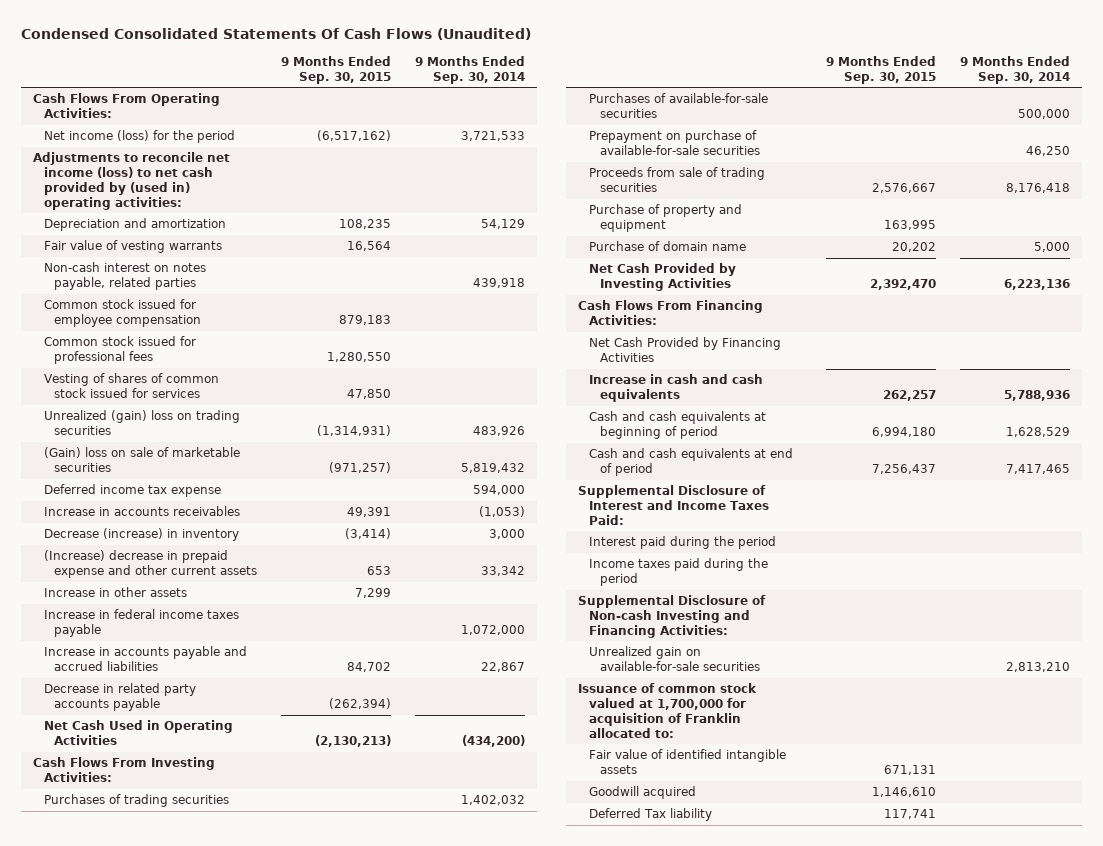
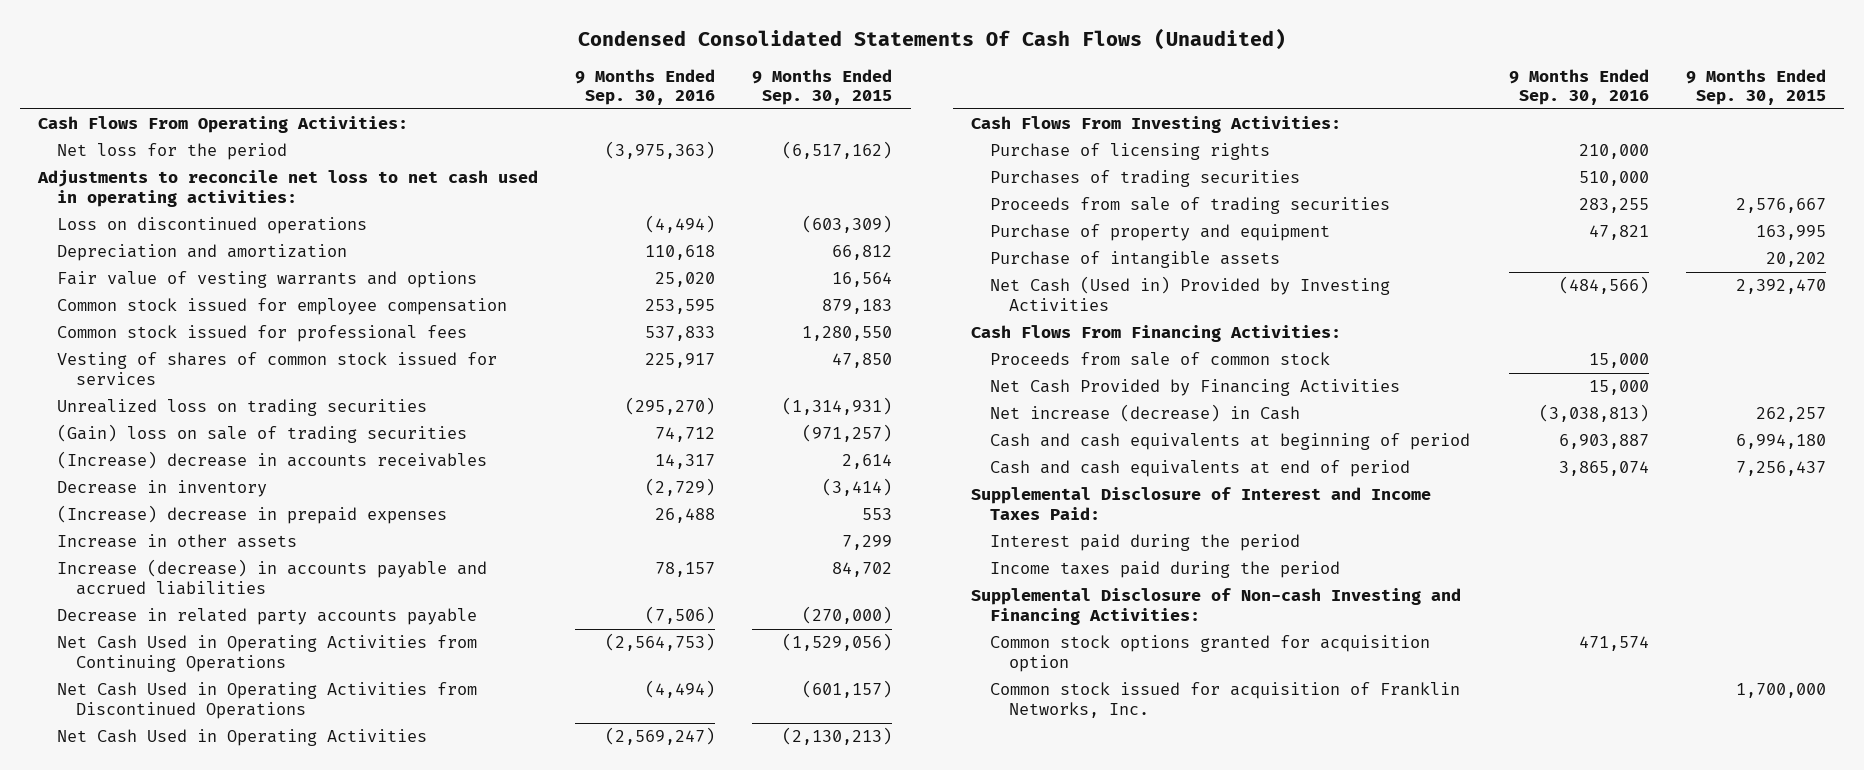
- | 9 Months Ended Sep. 30, 2015 | 9 Months Ended Sep. 30, 2014
+ | 9 Months Ended Sep. 30, 2016 | 9 Months Ended Sep. 30, 2015
- Net income (loss) for the period | (6,517,162) | 3,721,533
- Adjustments to reconcile net income (loss) to net cash provided by (used in) operating activities:
- Depreciation and amortization | 108,235 | 54,129
- Fair value of vesting warrants | 16,564 |
- Non-cash interest on notes payable, related parties | | 439,918
+ Net loss for the period | (3,975,363) | (6,517,162)
+ Adjustments to reconcile net loss to net cash used in operating activities:
+ Loss on discontinued operations | (4,494) | (603,309)
+ Depreciation and amortization | 110,618 | 66,812
+ Fair value of vesting warrants and options | 25,020 | 16,564
- Unrealized (gain) loss on trading securities | (1,314,931) | 483,926
- (Gain) loss on sale of marketable securities | (971,257) | 5,819,432
- Deferred income tax expense | | 594,000
- Increase in accounts receivables | 49,391 | (1,053)
- Decrease (increase) in inventory | (3,414) | 3,000
- (Increase) decrease in prepaid expense and other current assets | 653 | 33,342
+ Unrealized loss on trading securities | (295,270) | (1,314,931)
+ (Gain) loss on sale of trading securities | 74,712 | (971,257)
+ (Increase) decrease in accounts receivables | 14,317 | 2,614
+ Decrease in inventory | (2,729) | (3,414)
+ (Increase) decrease in prepaid expenses | 26,488 | 553
- Increase in federal income taxes payable | | 1,072,000
- Increase in accounts payable and accrued liabilities | 84,702 | 22,867
- Decrease in related party accounts payable | (262,394) |
+ Increase (decrease) in accounts payable and accrued liabilities | 78,157 | 84,702
+ Decrease in related party accounts payable | (7,506) | (270,000)
+ Net Cash Used in Operating Activities from Continuing Operations | (2,564,753) | (1,529,056)
+ Net Cash Used in Operating Activities from Discontinued Operations | (4,494) | (601,157)
+ Purchase of licensing rights | 210,000 |
- Purchases of available-for-sale securities | | 500,000
- Prepayment on purchase of available-for-sale securities | | 46,250
- Purchase of domain name | 20,202 | 5,000
- Net Cash Provided by Investing Activities | 2,392,470 | 6,223,136
+ Purchase of intangible assets | | 20,202
+ Net Cash (Used in) Provided by Investing Activities | (484,566) | 2,392,470
+ Proceeds from sale of common stock | 15,000 |
- Increase in cash and cash equivalents | 262,257 | 5,788,936
+ Net increase (decrease) in Cash | (3,038,813) | 262,257
- Unrealized gain on available-for-sale securities | | 2,813,210
- Issuance of common stock valued at 1,700,000 for acquisition of Franklin allocated to:
- Fair value of identified intangible assets | 671,131 |
- Goodwill acquired | 1,146,610 |
- Deferred Tax liability | 117,741 |
+ Common stock options granted for acquisition option | 471,574 |
+ Common stock issued for acquisition of Franklin Networks, Inc. | | 1,700,000

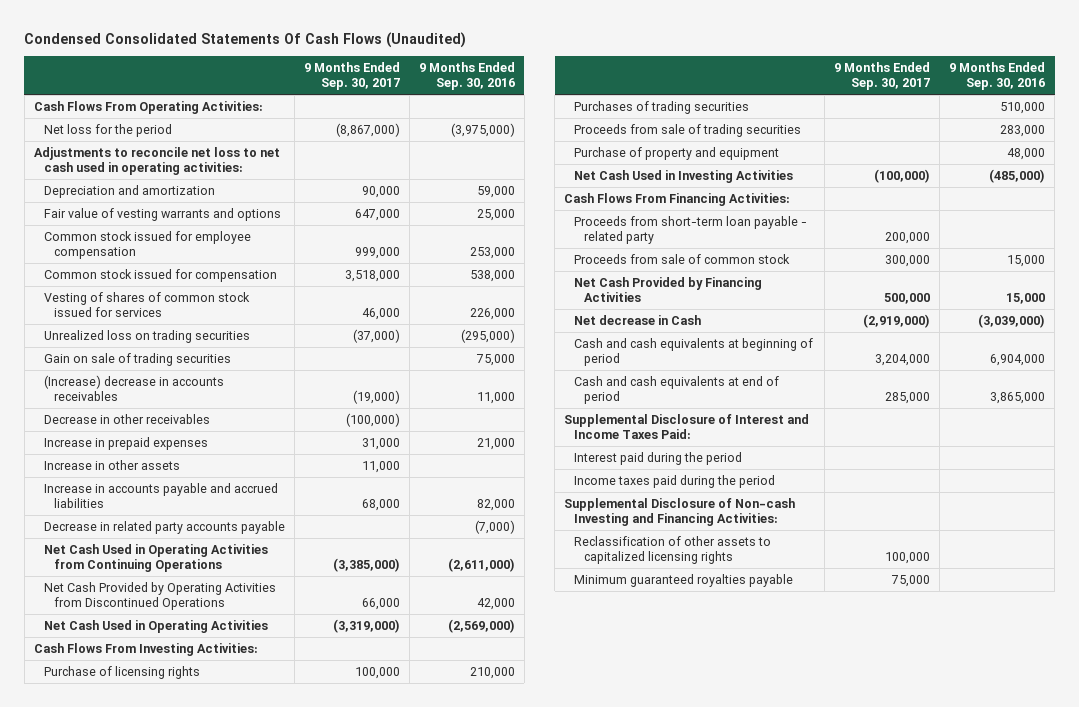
- | 9 Months Ended Sep. 30, 2016 | 9 Months Ended Sep. 30, 2015
+ | 9 Months Ended Sep. 30, 2017 | 9 Months Ended Sep. 30, 2016
- Net loss for the period | (3,975,363) | (6,517,162)
+ Net loss for the period | (8,867,000) | (3,975,000)
- Loss on discontinued operations | (4,494) | (603,309)
- Depreciation and amortization | 110,618 | 66,812
- Fair value of vesting warrants and options | 25,020 | 16,564
- Common stock issued for employee compensation | 253,595 | 879,183
- Common stock issued for professional fees | 537,833 | 1,280,550
- Vesting of shares of common stock issued for services | 225,917 | 47,850
- Unrealized loss on trading securities | (295,270) | (1,314,931)
- (Gain) loss on sale of trading securities | 74,712 | (971,257)
- (Increase) decrease in accounts receivables | 14,317 | 2,614
- Decrease in inventory | (2,729) | (3,414)
- (Increase) decrease in prepaid expenses | 26,488 | 553
+ Depreciation and amortization | 90,000 | 59,000
+ Fair value of vesting warrants and options | 647,000 | 25,000
+ Common stock issued for employee compensation | 999,000 | 253,000
+ Common stock issued for compensation | 3,518,000 | 538,000
+ Vesting of shares of common stock issued for services | 46,000 | 226,000
+ Unrealized loss on trading securities | (37,000) | (295,000)
+ Gain on sale of trading securities | | 75,000
+ (Increase) decrease in accounts receivables | (19,000) | 11,000
+ Decrease in other receivables | (100,000) |
+ Increase in prepaid expenses | 31,000 | 21,000
- Increase (decrease) in accounts payable and accrued liabilities | 78,157 | 84,702
- Decrease in related party accounts payable | (7,506) | (270,000)
- Net Cash Used in Operating Activities from Continuing Operations | (2,564,753) | (1,529,056)
- Net Cash Used in Operating Activities from Discontinued Operations | (4,494) | (601,157)
- Net Cash Used in Operating Activities | (2,569,247) | (2,130,213)
+ Increase in accounts payable and accrued liabilities | 68,000 | 82,000
+ Decrease in related party accounts payable | | (7,000)
+ Net Cash Used in Operating Activities from Continuing Operations | (3,385,000) | (2,611,000)
+ Net Cash Provided by Operating Activities from Discontinued Operations | 66,000 | 42,000
+ Net Cash Used in Operating Activities | (3,319,000) | (2,569,000)
- Proceeds from sale of trading securities | 283,255 | 2,576,667
- Purchase of property and equipment | 47,821 | 163,995
- Purchase of intangible assets | | 20,202
- Net Cash (Used in) Provided by Investing Activities | (484,566) | 2,392,470
+ Proceeds from sale of trading securities | | 283,000
+ Purchase of property and equipment | | 48,000
+ Net Cash Used in Investing Activities | (100,000) | (485,000)
+ Proceeds from short-term loan payable - related party | 200,000 |
- Net increase (decrease) in Cash | (3,038,813) | 262,257
- Cash and cash equivalents at beginning of period | 6,903,887 | 6,994,180
- Cash and cash equivalents at end of period | 3,865,074 | 7,256,437
+ Net decrease in Cash | (2,919,000) | (3,039,000)
+ Cash and cash equivalents at beginning of period | 3,204,000 | 6,904,000
+ Cash and cash equivalents at end of period | 285,000 | 3,865,000
- Common stock options granted for acquisition option | 471,574 |
- Common stock issued for acquisition of Franklin Networks, Inc. | | 1,700,000
+ Reclassification of other assets to capitalized licensing rights | 100,000 |
+ Minimum guaranteed royalties payable | 75,000 |

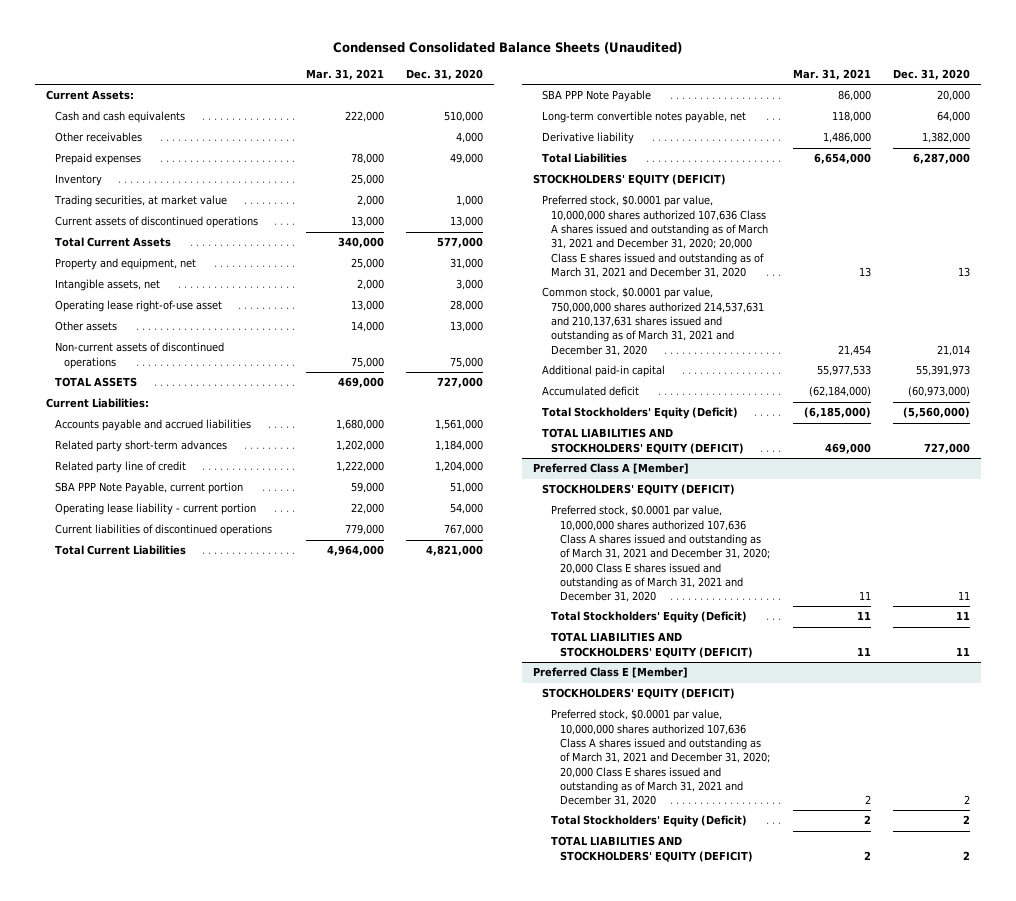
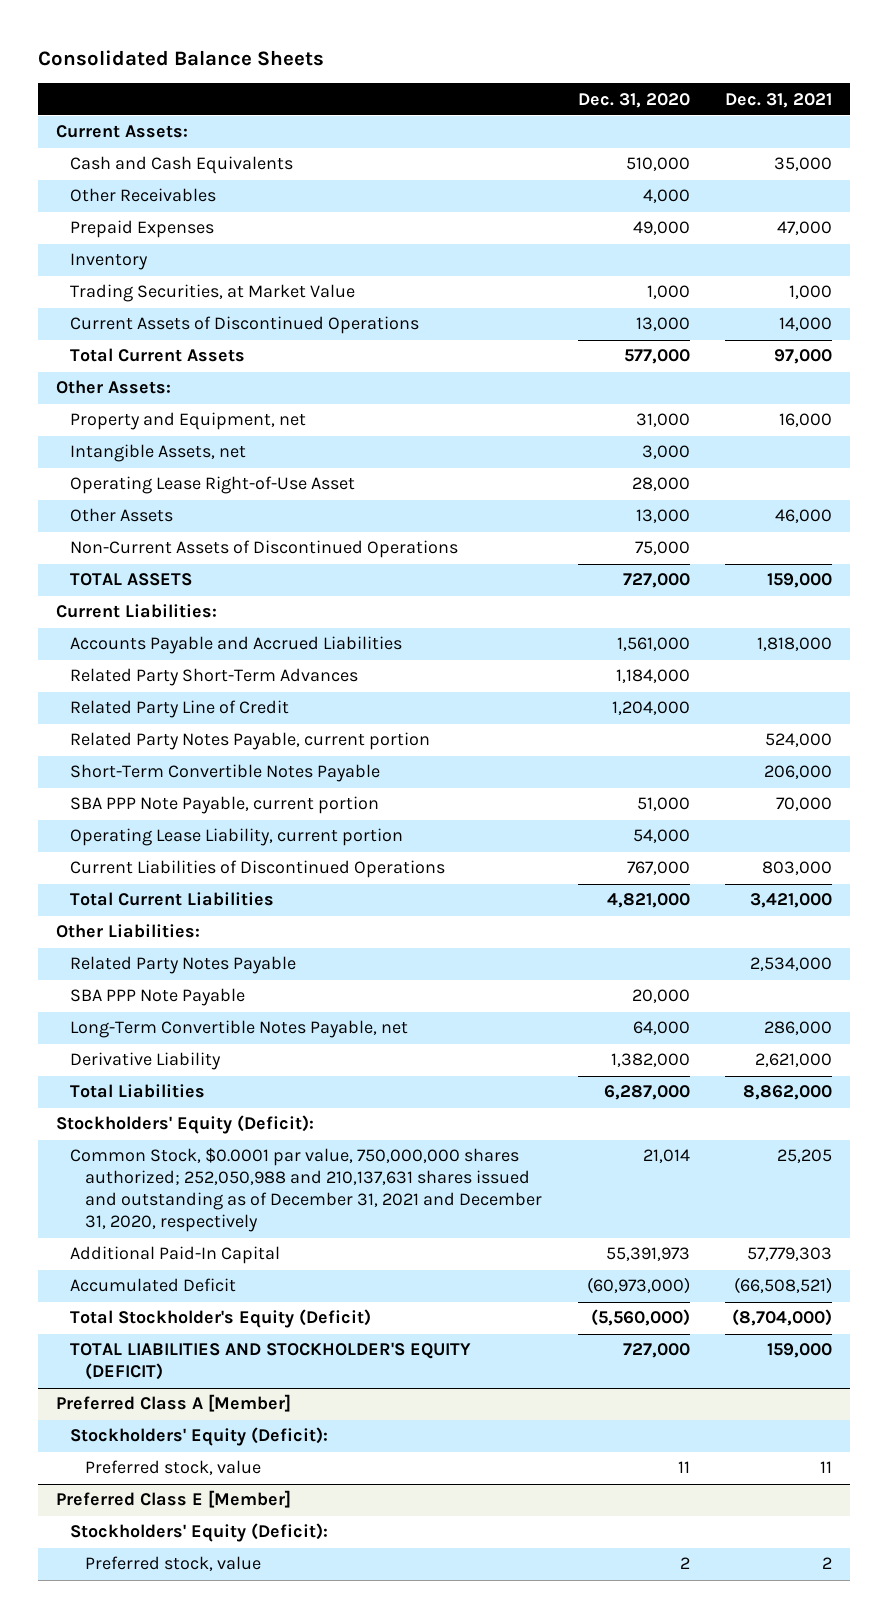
- Condensed Consolidated Balance Sheets (Unaudited)
+ Consolidated Balance Sheets
- | Mar. 31, 2021 | Dec. 31, 2020
+ | Dec. 31, 2020 | Dec. 31, 2021
- Cash and cash equivalents | 222,000 | 510,000
- Other receivables | | 4,000
- Prepaid expenses | 78,000 | 49,000
+ Cash and Cash Equivalents | 510,000 | 35,000
+ Other Receivables | 4,000 |
+ Prepaid Expenses | 49,000 | 47,000
- Trading securities, at market value | 2,000 | 1,000
- Current assets of discontinued operations | 13,000 | 13,000
+ Trading Securities, at Market Value | 1,000 | 1,000
+ Current Assets of Discontinued Operations | 13,000 | 14,000
- Property and equipment, net | 25,000 | 31,000
- Intangible assets, net | 2,000 | 3,000
- Operating lease right-of-use asset | 13,000 | 28,000
- Other assets | 14,000 | 13,000
- Non-current assets of discontinued operations | 75,000 | 75,000
+ Other Assets:
+ Property and Equipment, net | 31,000 | 16,000
+ Intangible Assets, net | 3,000 |
+ Operating Lease Right-of-Use Asset | 28,000 |
+ Other Assets | 13,000 | 46,000
+ Non-Current Assets of Discontinued Operations | 75,000 |
- Accounts payable and accrued liabilities | 1,680,000 | 1,561,000
- Related party short-term advances | 1,202,000 | 1,184,000
- Related party line of credit | 1,222,000 | 1,204,000
+ Accounts Payable and Accrued Liabilities | 1,561,000 | 1,818,000
+ Related Party Short-Term Advances | 1,184,000 |
+ Related Party Line of Credit | 1,204,000 |
+ Related Party Notes Payable, current portion | | 524,000
+ Short-Term Convertible Notes Payable | | 206,000
- Operating lease liability - current portion | 22,000 | 54,000
- Current liabilities of discontinued operations | 779,000 | 767,000
+ Operating Lease Liability, current portion | 54,000 |
+ Current Liabilities of Discontinued Operations | 767,000 | 803,000
+ Other Liabilities:
+ Related Party Notes Payable | | 2,534,000
- Long-term convertible notes payable, net | 118,000 | 64,000
- Derivative liability | 1,486,000 | 1,382,000
+ Long-Term Convertible Notes Payable, net | 64,000 | 286,000
+ Derivative Liability | 1,382,000 | 2,621,000
- STOCKHOLDERS' EQUITY (DEFICIT)
- Preferred stock, $0.0001 par value, 10,000,000 shares authorized 107,636 Class A shares issued and outstanding as of March 31, 2021 and December 31, 2020; 20,000 Class E shares issued and outstanding as of March 31, 2021 and December 31, 2020 | 13 | 13
- Common stock, $0.0001 par value, 750,000,000 shares authorized 214,537,631 and 210,137,631 shares issued and outstanding as of March 31, 2021 and December 31, 2020 | 21,454 | 21,014
- Additional paid-in capital | 55,977,533 | 55,391,973
- Accumulated deficit | (62,184,000) | (60,973,000)
- Total Stockholders' Equity (Deficit) | (6,185,000) | (5,560,000)
- TOTAL LIABILITIES AND STOCKHOLDERS' EQUITY (DEFICIT) | 469,000 | 727,000
+ Stockholders' Equity (Deficit):
+ Common Stock, $0.0001 par value, 750,000,000 shares authorized; 252,050,988 and 210,137,631 shares issued and outstanding as of December 31, 2021 and December 31, 2020, respectively | 21,014 | 25,205
+ Additional Paid-In Capital | 55,391,973 | 57,779,303
+ Accumulated Deficit | (60,973,000) | (66,508,521)
+ Total Stockholder's Equity (Deficit) | (5,560,000) | (8,704,000)
+ TOTAL LIABILITIES AND STOCKHOLDER'S EQUITY (DEFICIT) | 727,000 | 159,000
@ Preferred Class A [Member]
- STOCKHOLDERS' EQUITY (DEFICIT)
- Preferred stock, $0.0001 par value, 10,000,000 shares authorized 107,636 Class A shares issued and outstanding as of March 31, 2021 and December 31, 2020; 20,000 Class E shares issued and outstanding as of March 31, 2021 and December 31, 2020 | 11 | 11
- Total Stockholders' Equity (Deficit) | 11 | 11
- TOTAL LIABILITIES AND STOCKHOLDERS' EQUITY (DEFICIT) | 11 | 11
+ Stockholders' Equity (Deficit):
+ Preferred stock, value | 11 | 11
@ Preferred Class E [Member]
- STOCKHOLDERS' EQUITY (DEFICIT)
- Preferred stock, $0.0001 par value, 10,000,000 shares authorized 107,636 Class A shares issued and outstanding as of March 31, 2021 and December 31, 2020; 20,000 Class E shares issued and outstanding as of March 31, 2021 and December 31, 2020 | 2 | 2
- Total Stockholders' Equity (Deficit) | 2 | 2
- TOTAL LIABILITIES AND STOCKHOLDERS' EQUITY (DEFICIT) | 2 | 2
+ Stockholders' Equity (Deficit):
+ Preferred stock, value | 2 | 2

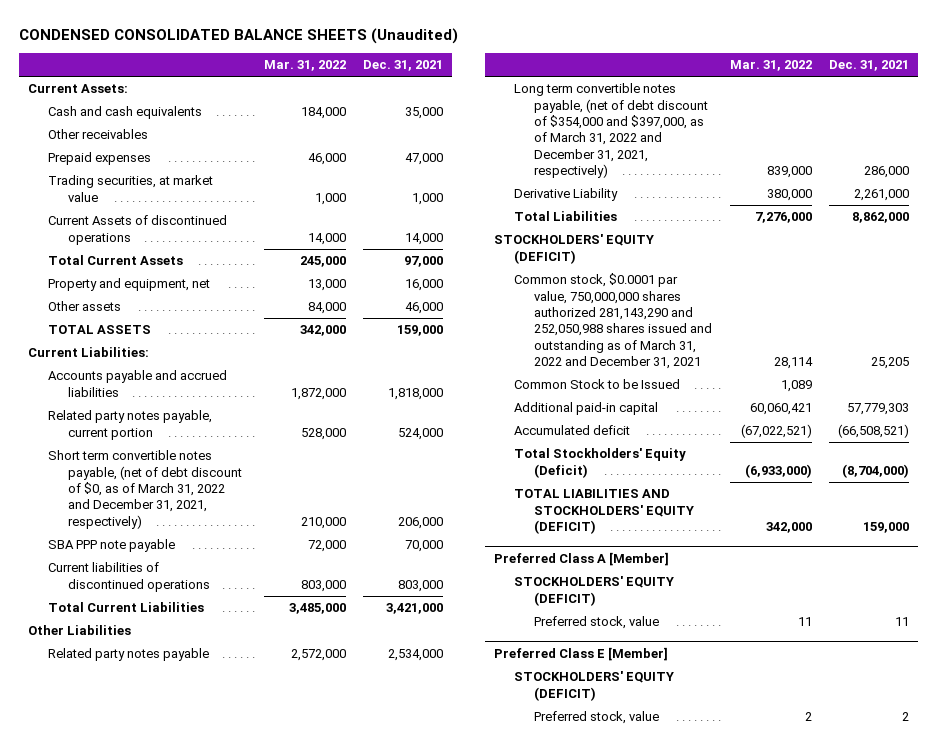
- Consolidated Balance Sheets
+ CONDENSED CONSOLIDATED BALANCE SHEETS (Unaudited)
- | Dec. 31, 2020 | Dec. 31, 2021
+ | Mar. 31, 2022 | Dec. 31, 2021
- Cash and Cash Equivalents | 510,000 | 35,000
- Other Receivables | 4,000 |
- Prepaid Expenses | 49,000 | 47,000
- Inventory
- Trading Securities, at Market Value | 1,000 | 1,000
- Current Assets of Discontinued Operations | 13,000 | 14,000
+ Cash and cash equivalents | 184,000 | 35,000
+ Other receivables
+ Prepaid expenses | 46,000 | 47,000
+ Trading securities, at market value | 1,000 | 1,000
+ Current Assets of discontinued operations | 14,000 | 14,000
- Other Assets:
- Property and Equipment, net | 31,000 | 16,000
- Intangible Assets, net | 3,000 |
- Operating Lease Right-of-Use Asset | 28,000 |
- Other Assets | 13,000 | 46,000
- Non-Current Assets of Discontinued Operations | 75,000 |
+ Property and equipment, net | 13,000 | 16,000
+ Other assets | 84,000 | 46,000
- Accounts Payable and Accrued Liabilities | 1,561,000 | 1,818,000
- Related Party Short-Term Advances | 1,184,000 |
- Related Party Line of Credit | 1,204,000 |
- Related Party Notes Payable, current portion | | 524,000
- Short-Term Convertible Notes Payable | | 206,000
- SBA PPP Note Payable, current portion | 51,000 | 70,000
- Operating Lease Liability, current portion | 54,000 |
- Current Liabilities of Discontinued Operations | 767,000 | 803,000
+ Accounts payable and accrued liabilities | 1,872,000 | 1,818,000
+ Related party notes payable, current portion | 528,000 | 524,000
+ Short term convertible notes payable, (net of debt discount of $0, as of March 31, 2022 and December 31, 2021, respectively) | 210,000 | 206,000
+ SBA PPP note payable | 72,000 | 70,000
+ Current liabilities of discontinued operations | 803,000 | 803,000
- Other Liabilities:
- Related Party Notes Payable | | 2,534,000
- SBA PPP Note Payable | 20,000 |
- Long-Term Convertible Notes Payable, net | 64,000 | 286,000
- Derivative Liability | 1,382,000 | 2,621,000
+ Other Liabilities
+ Related party notes payable | 2,572,000 | 2,534,000
+ Long term convertible notes payable, (net of debt discount of $354,000 and $397,000, as of March 31, 2022 and December 31, 2021, respectively) | 839,000 | 286,000
+ Derivative Liability | 380,000 | 2,261,000
- Stockholders' Equity (Deficit):
- Common Stock, $0.0001 par value, 750,000,000 shares authorized; 252,050,988 and 210,137,631 shares issued and outstanding as of December 31, 2021 and December 31, 2020, respectively | 21,014 | 25,205
- Additional Paid-In Capital | 55,391,973 | 57,779,303
- Accumulated Deficit | (60,973,000) | (66,508,521)
- Total Stockholder's Equity (Deficit) | (5,560,000) | (8,704,000)
- TOTAL LIABILITIES AND STOCKHOLDER'S EQUITY (DEFICIT) | 727,000 | 159,000
+ STOCKHOLDERS' EQUITY (DEFICIT)
+ Common stock, $0.0001 par value, 750,000,000 shares authorized 281,143,290 and 252,050,988 shares issued and outstanding as of March 31, 2022 and December 31, 2021 | 28,114 | 25,205
+ Common Stock to be Issued | 1,089 |
+ Additional paid-in capital | 60,060,421 | 57,779,303
+ Accumulated deficit | (67,022,521) | (66,508,521)
+ Total Stockholders' Equity (Deficit) | (6,933,000) | (8,704,000)
+ TOTAL LIABILITIES AND STOCKHOLDERS' EQUITY (DEFICIT) | 342,000 | 159,000
@ Preferred Class A [Member]
- Stockholders' Equity (Deficit):
+ STOCKHOLDERS' EQUITY (DEFICIT)
@ Preferred Class E [Member]
- Stockholders' Equity (Deficit):
+ STOCKHOLDERS' EQUITY (DEFICIT)

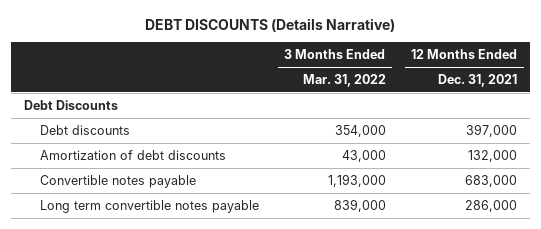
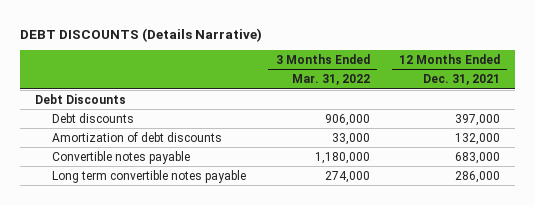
- Debt discounts | 354,000 | 397,000
- Amortization of debt discounts | 43,000 | 132,000
- Convertible notes payable | 1,193,000 | 683,000
- Long term convertible notes payable | 839,000 | 286,000
+ Debt discounts | 906,000 | 397,000
+ Amortization of debt discounts | 33,000 | 132,000
+ Convertible notes payable | 1,180,000 | 683,000
+ Long term convertible notes payable | 274,000 | 286,000

